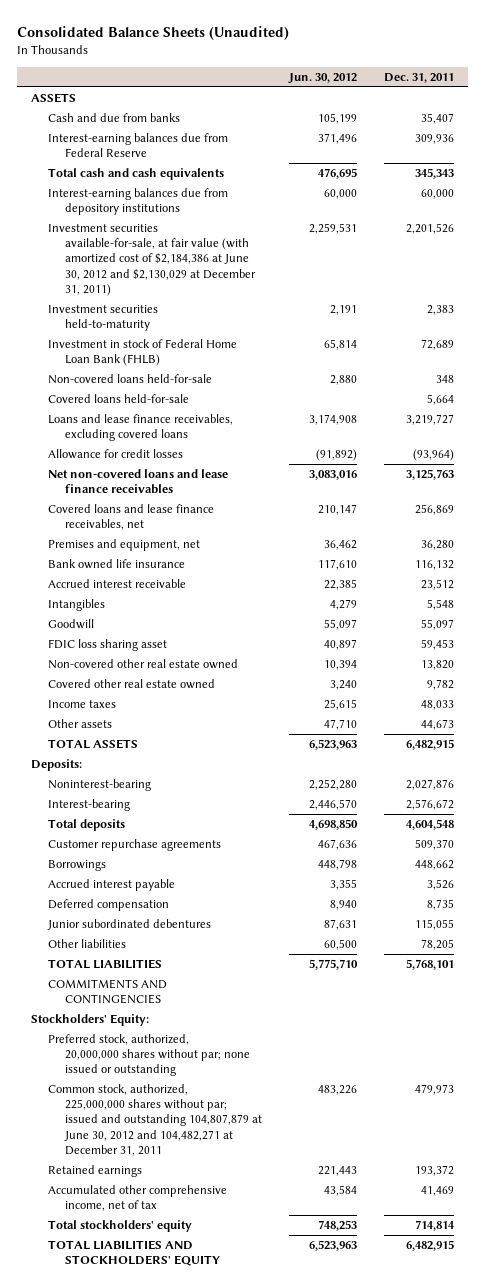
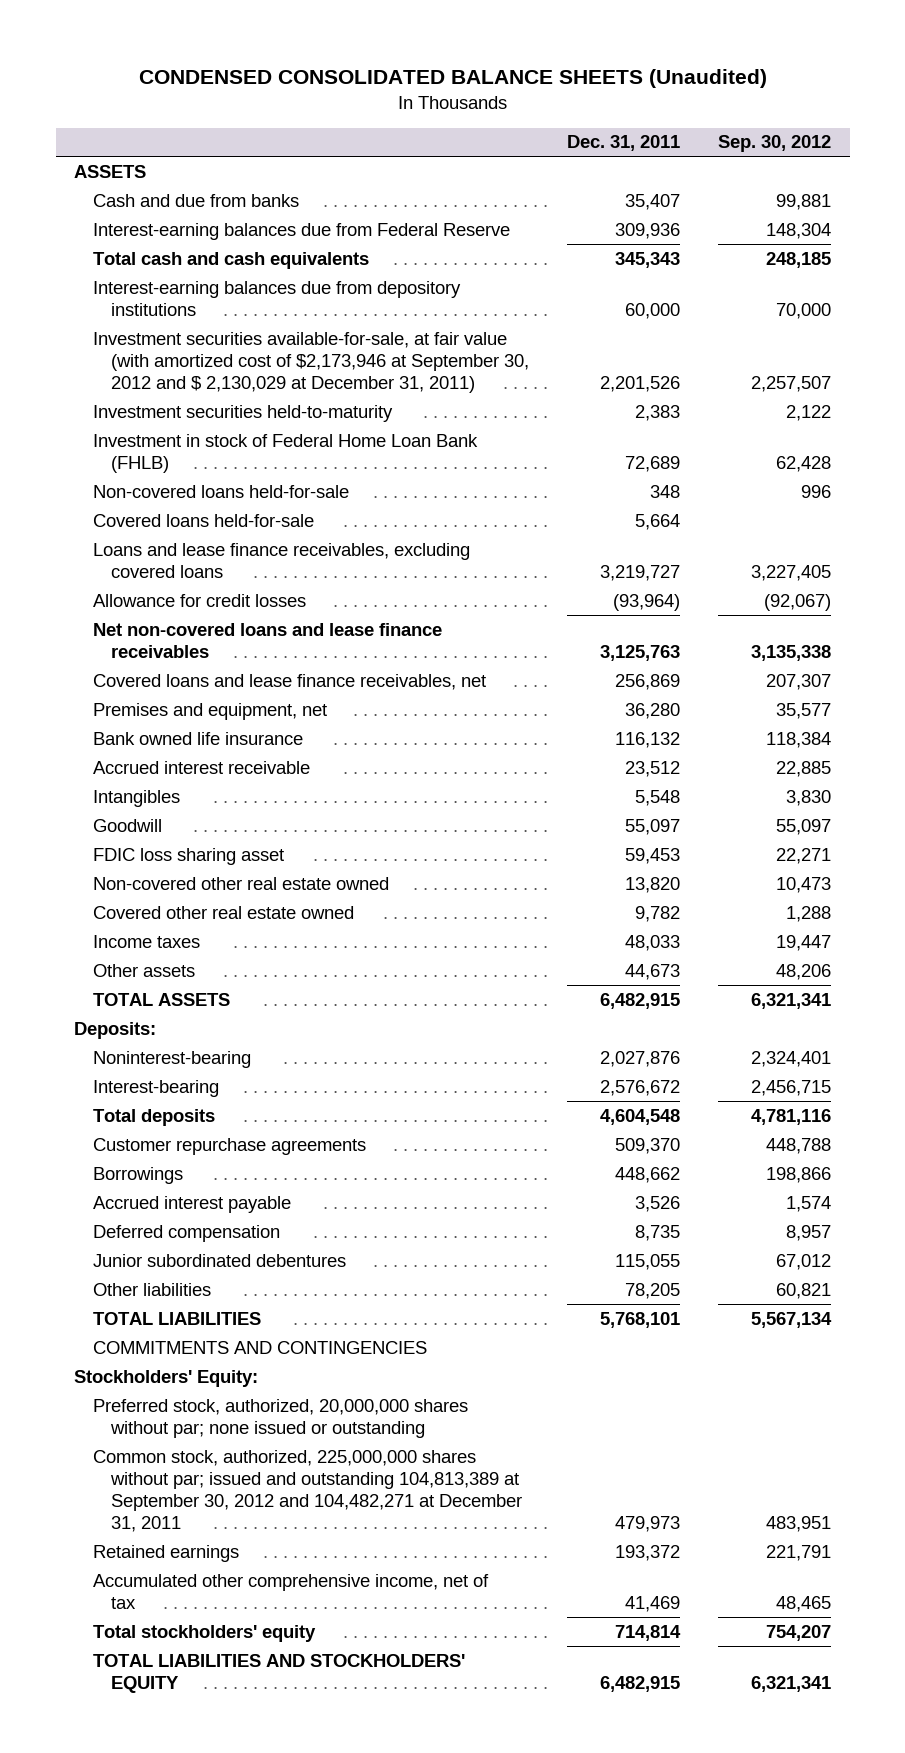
- Consolidated Balance Sheets (Unaudited)
+ CONDENSED CONSOLIDATED BALANCE SHEETS (Unaudited)
- | Jun. 30, 2012 | Dec. 31, 2011
+ | Dec. 31, 2011 | Sep. 30, 2012
- Investment securities available-for-sale, at fair value (with amortized cost of $2,184,386 at June 30, 2012 and $2,130,029 at December 31, 2011) | 2,259,531 | 2,201,526
+ Investment securities available-for-sale, at fair value (with amortized cost of $2,173,946 at September 30, 2012 and $ 2,130,029 at December 31, 2011) | 2,201,526 | 2,257,507
- Common stock, authorized, 225,000,000 shares without par; issued and outstanding 104,807,879 at June 30, 2012 and 104,482,271 at December 31, 2011 | 483,226 | 479,973
+ Common stock, authorized, 225,000,000 shares without par; issued and outstanding 104,813,389 at September 30, 2012 and 104,482,271 at December 31, 2011 | 479,973 | 483,951

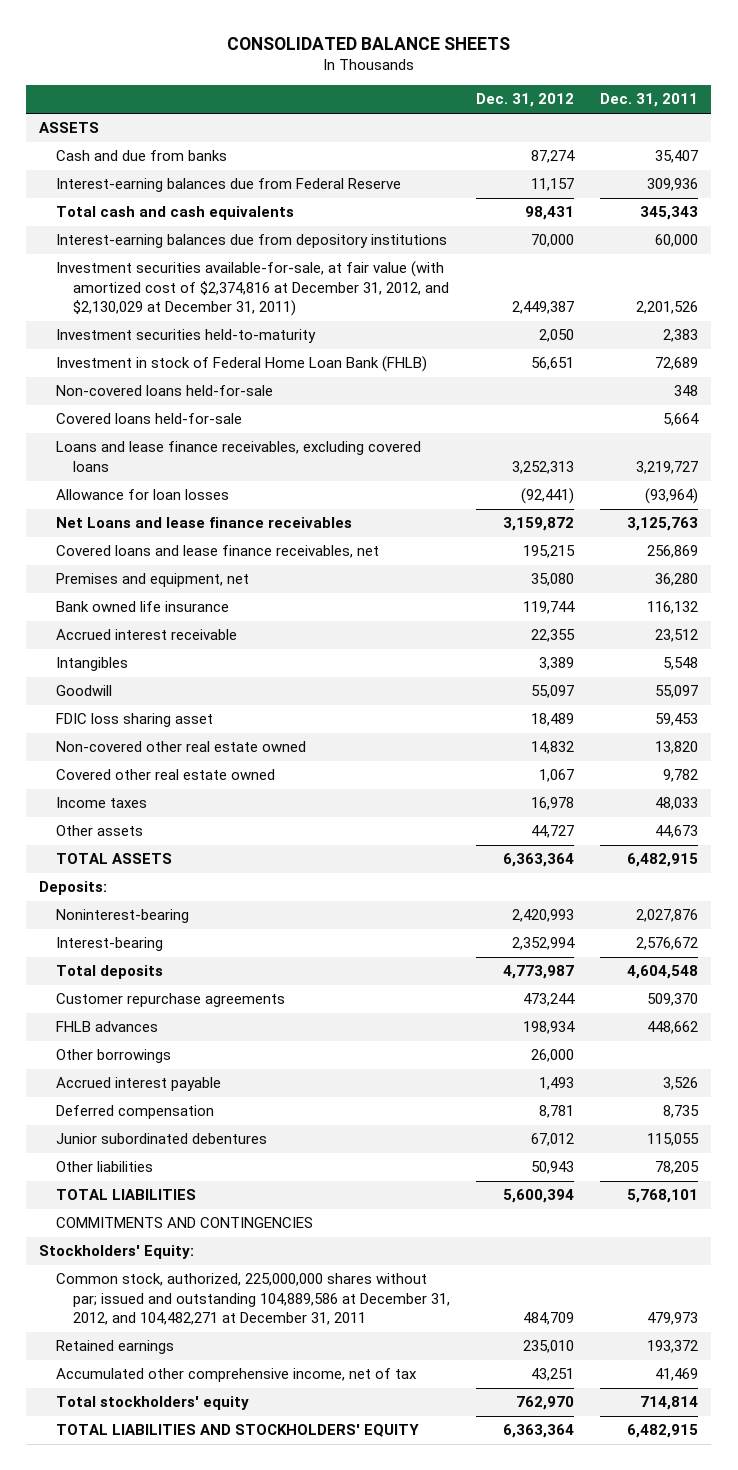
- CONDENSED CONSOLIDATED BALANCE SHEETS (Unaudited)
+ CONSOLIDATED BALANCE SHEETS
- | Dec. 31, 2011 | Sep. 30, 2012
+ | Dec. 31, 2012 | Dec. 31, 2011
- Investment securities available-for-sale, at fair value (with amortized cost of $2,173,946 at September 30, 2012 and $ 2,130,029 at December 31, 2011) | 2,201,526 | 2,257,507
+ Investment securities available-for-sale, at fair value (with amortized cost of $2,374,816 at December 31, 2012, and $2,130,029 at December 31, 2011) | 2,449,387 | 2,201,526
- Allowance for credit losses | (93,964) | (92,067)
- Net non-covered loans and lease finance receivables | 3,125,763 | 3,135,338
+ Allowance for loan losses | (92,441) | (93,964)
+ Net Loans and lease finance receivables | 3,159,872 | 3,125,763
- Borrowings | 448,662 | 198,866
+ FHLB advances | 198,934 | 448,662
+ Other borrowings | 26,000 |
- Preferred stock, authorized, 20,000,000 shares without par; none issued or outstanding
- Common stock, authorized, 225,000,000 shares without par; issued and outstanding 104,813,389 at September 30, 2012 and 104,482,271 at December 31, 2011 | 479,973 | 483,951
+ Common stock, authorized, 225,000,000 shares without par; issued and outstanding 104,889,586 at December 31, 2012, and 104,482,271 at December 31, 2011 | 484,709 | 479,973

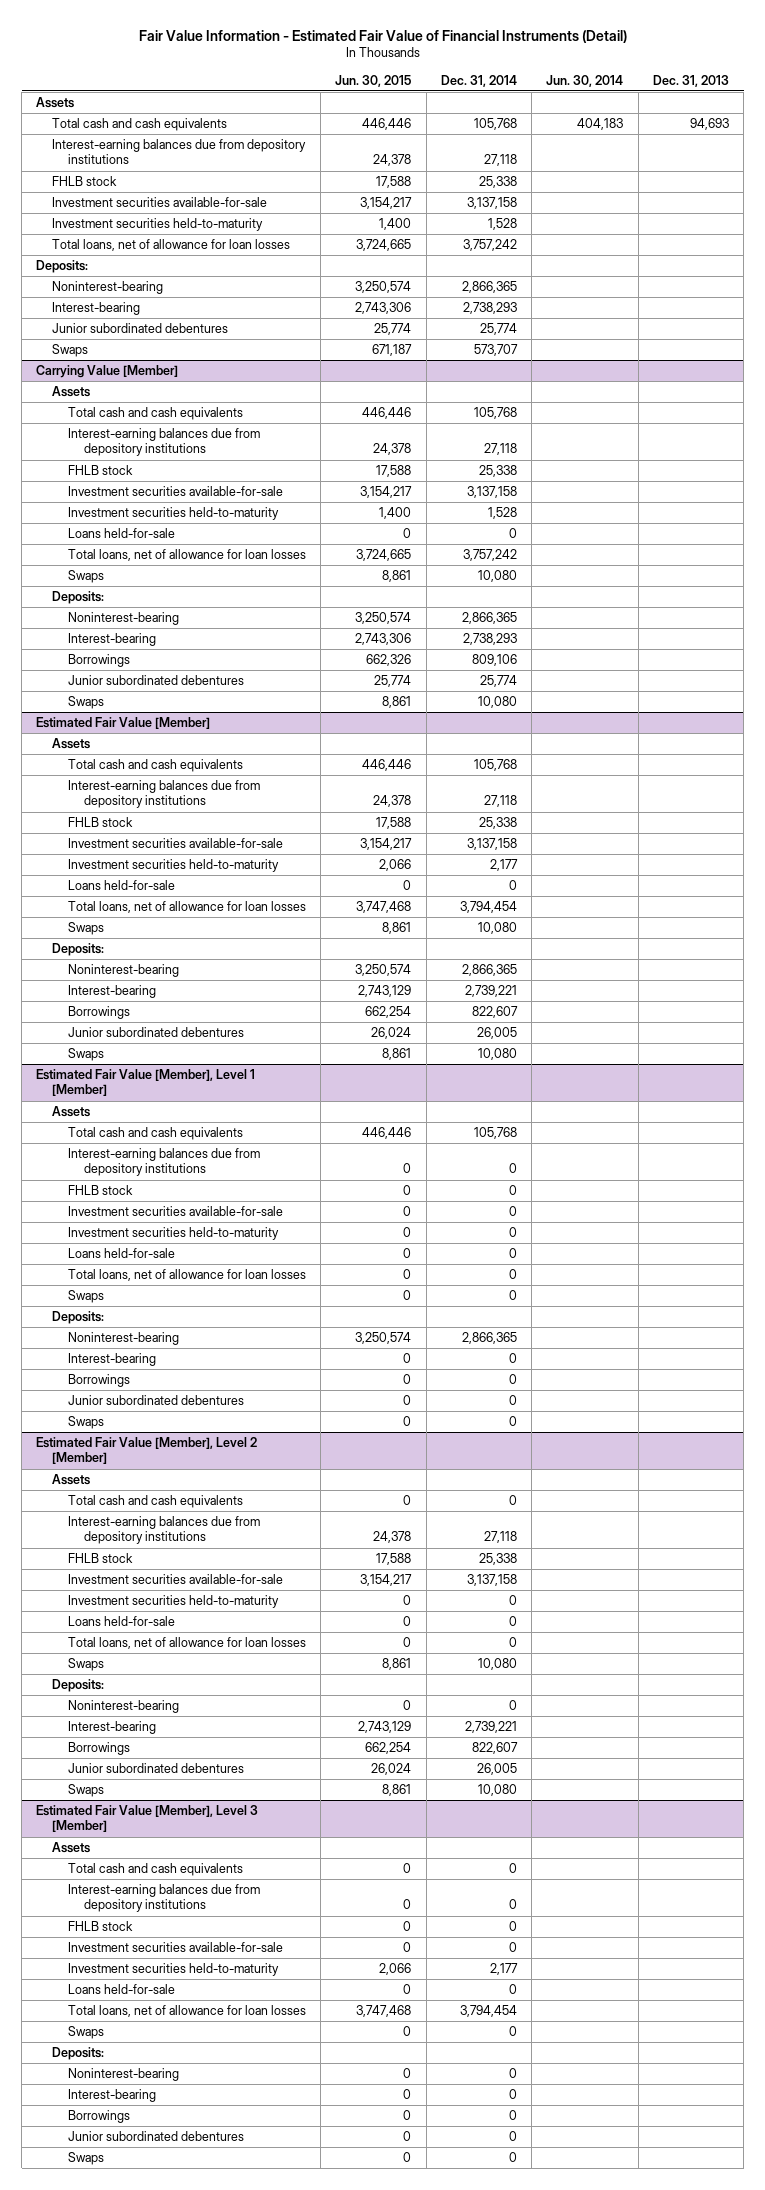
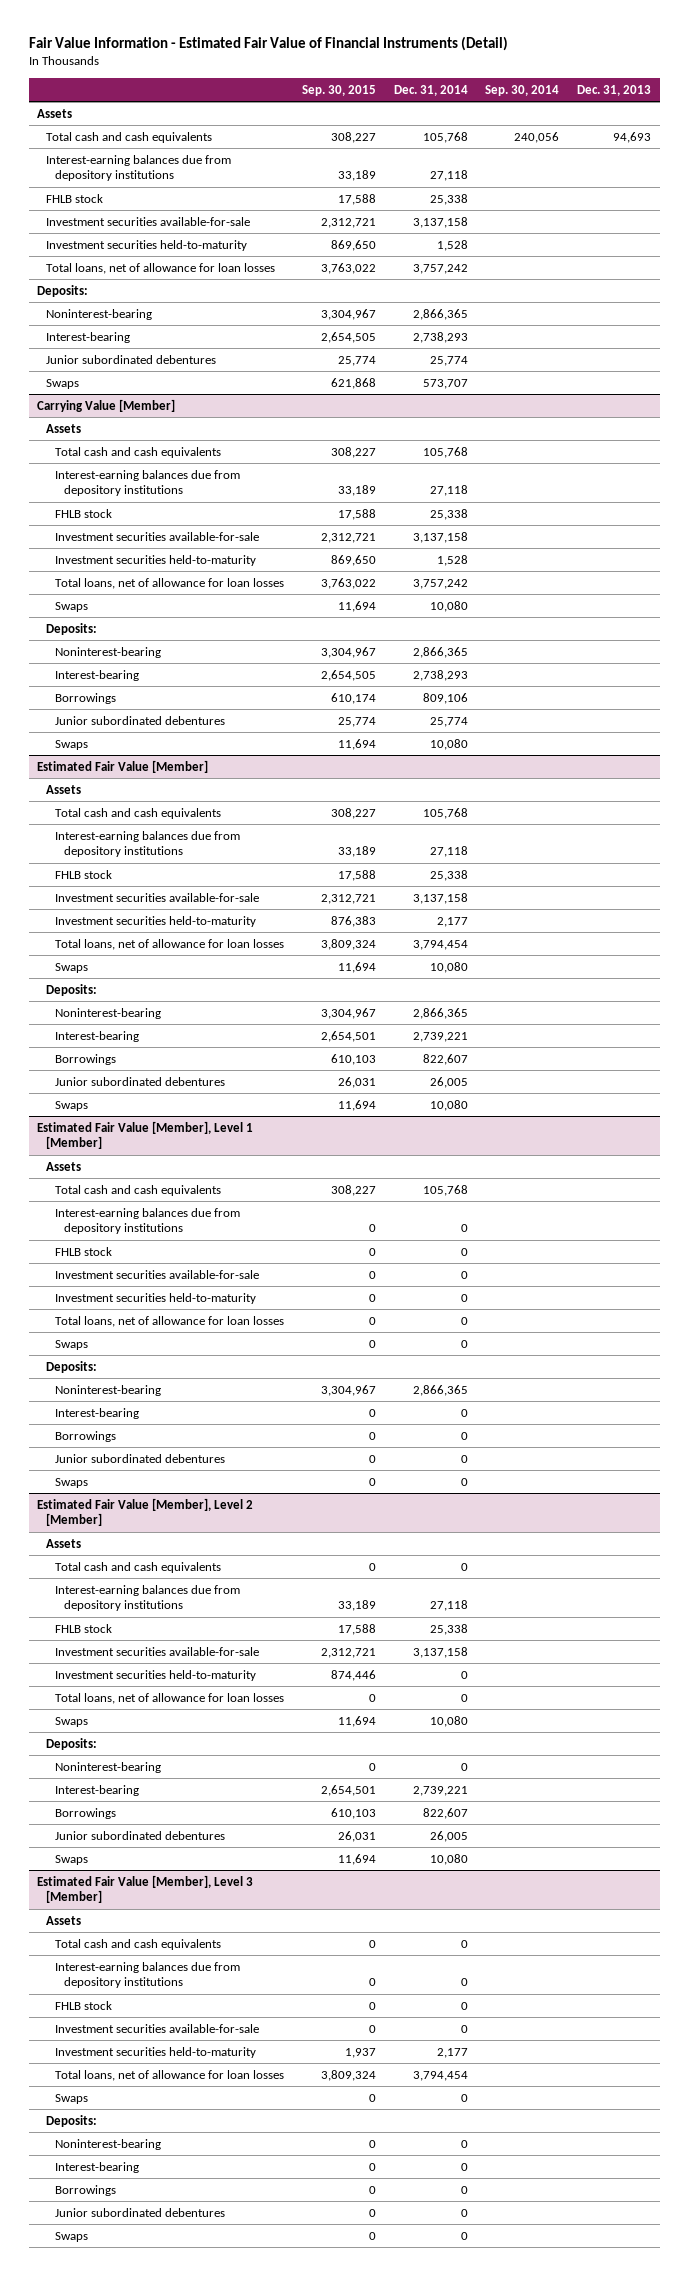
- | Jun. 30, 2015 | Dec. 31, 2014 | Jun. 30, 2014 | Dec. 31, 2013
+ | Sep. 30, 2015 | Dec. 31, 2014 | Sep. 30, 2014 | Dec. 31, 2013
@ Carrying Value [Member]
- Loans held-for-sale | 0 | 0 | |
@ Estimated Fair Value [Member]
- Loans held-for-sale | 0 | 0 | |
@ Estimated Fair Value [Member], Level 1 [Member]
- Loans held-for-sale | 0 | 0 | |
@ Estimated Fair Value [Member], Level 2 [Member]
- Loans held-for-sale | 0 | 0 | |
@ Estimated Fair Value [Member], Level 3 [Member]
- Loans held-for-sale | 0 | 0 | |

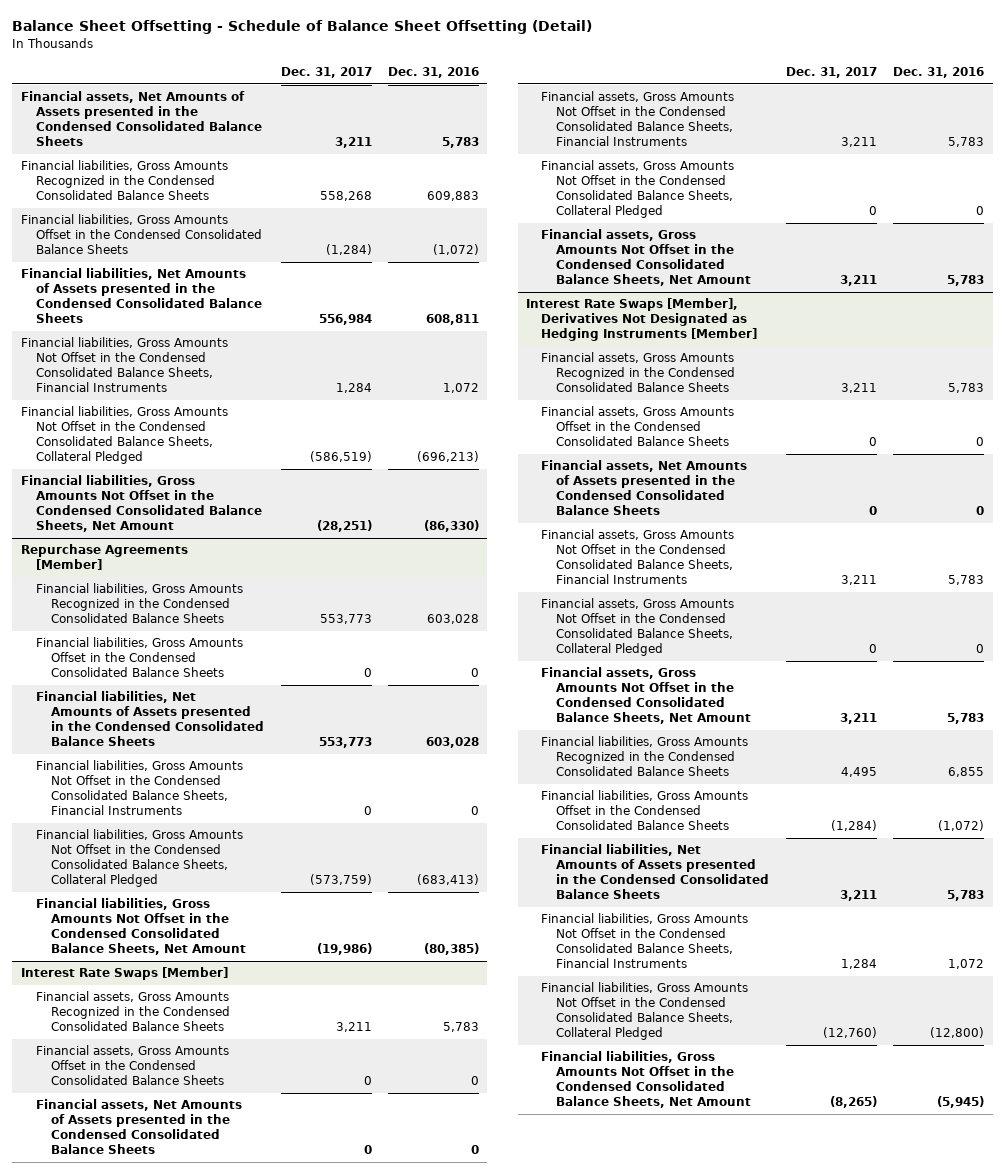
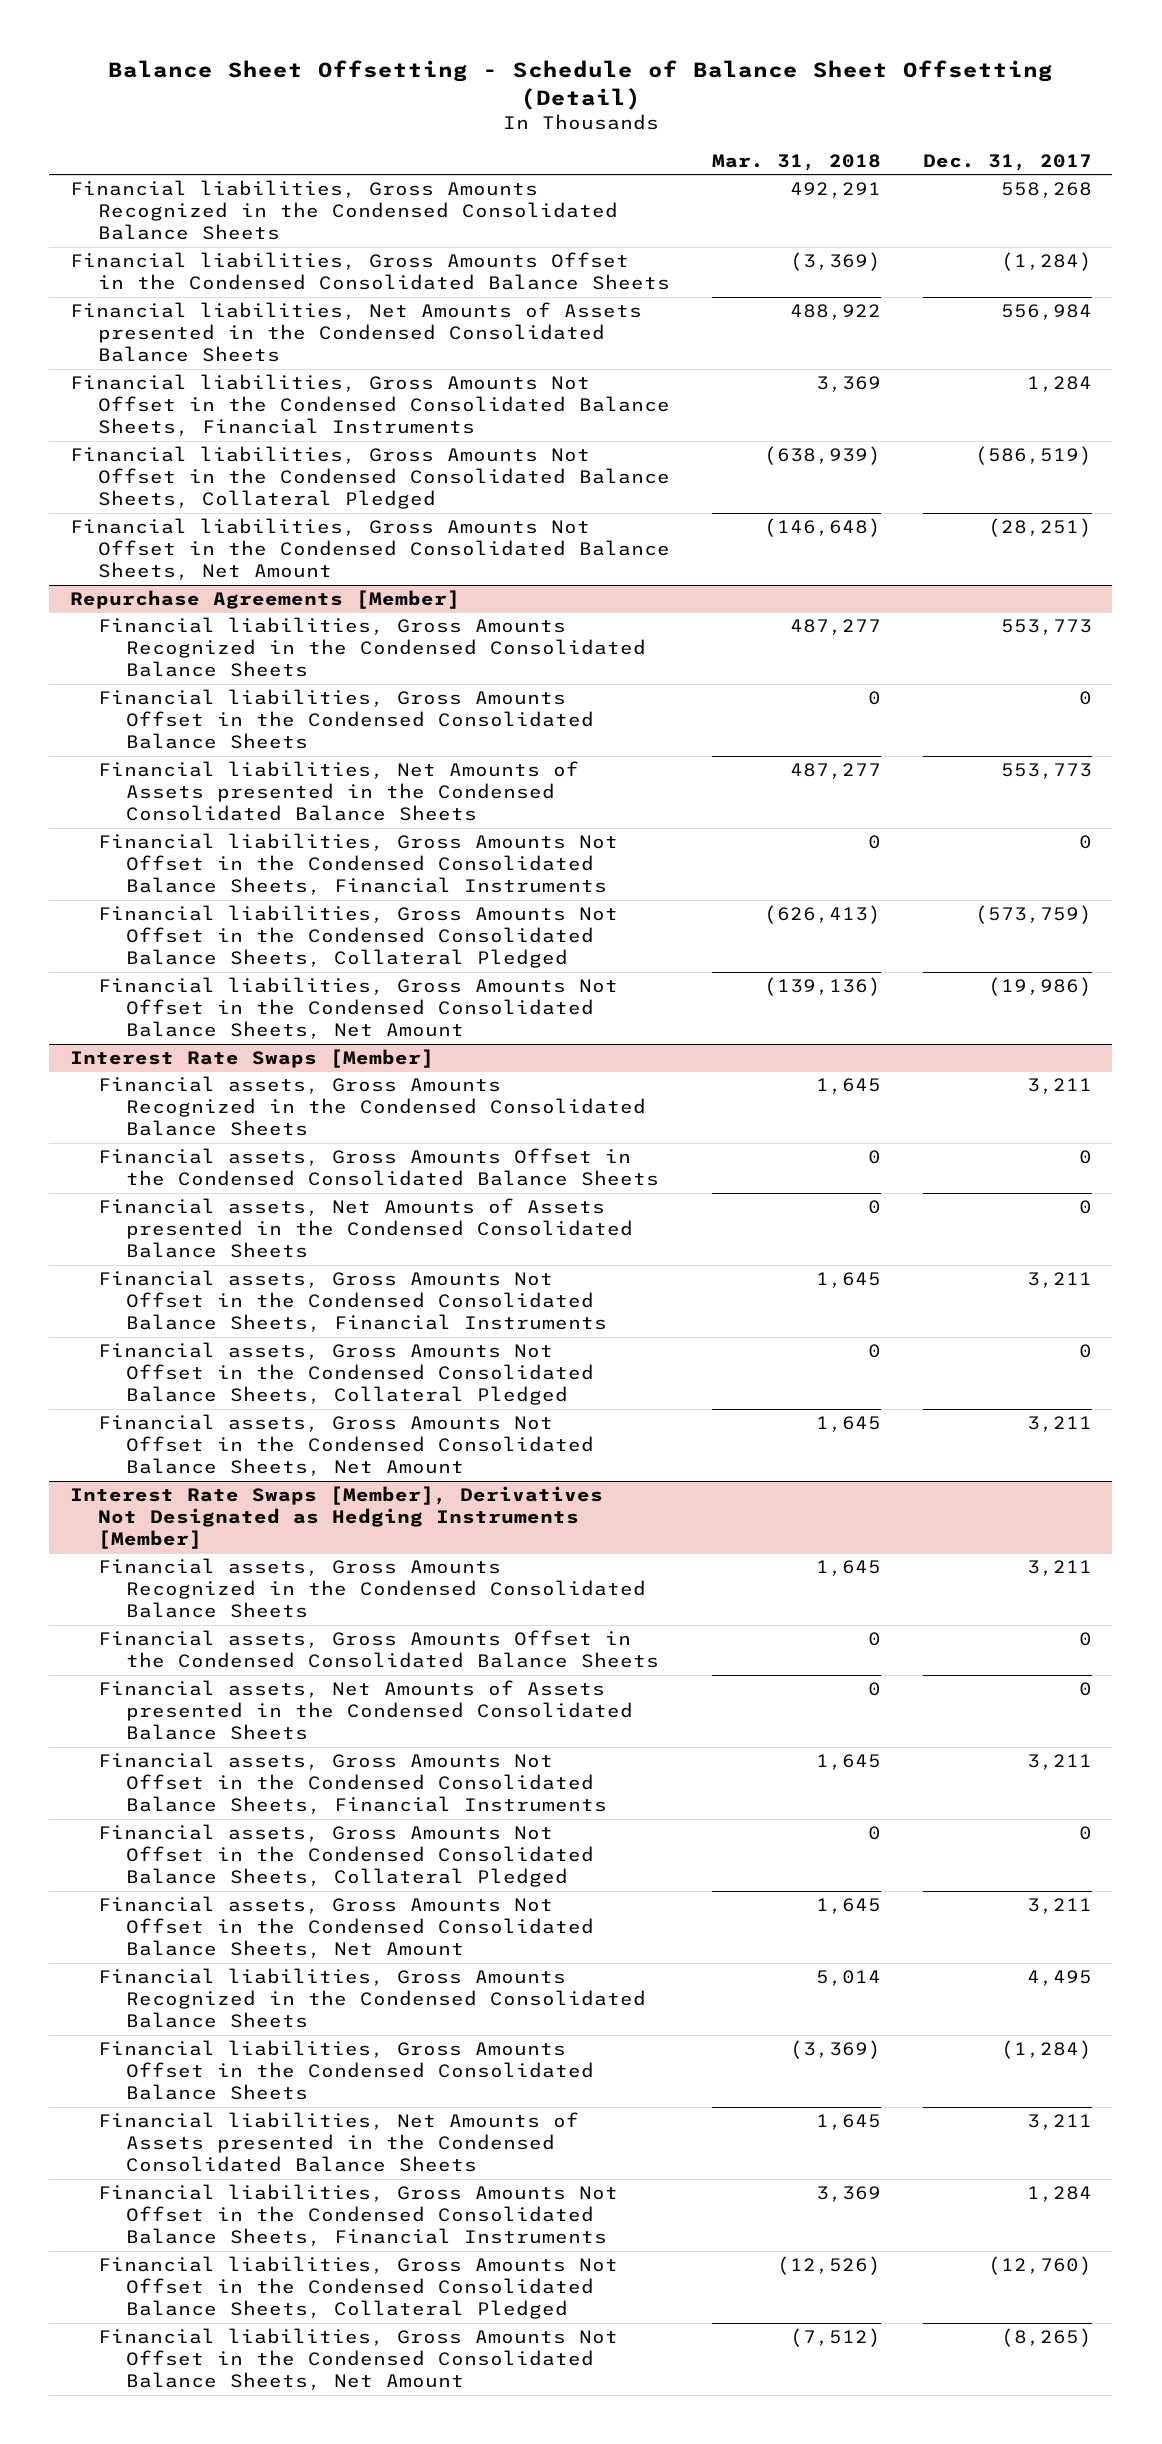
- | Dec. 31, 2017 | Dec. 31, 2016
+ | Mar. 31, 2018 | Dec. 31, 2017
- Financial assets, Net Amounts of Assets presented in the Condensed Consolidated Balance Sheets | 3,211 | 5,783

